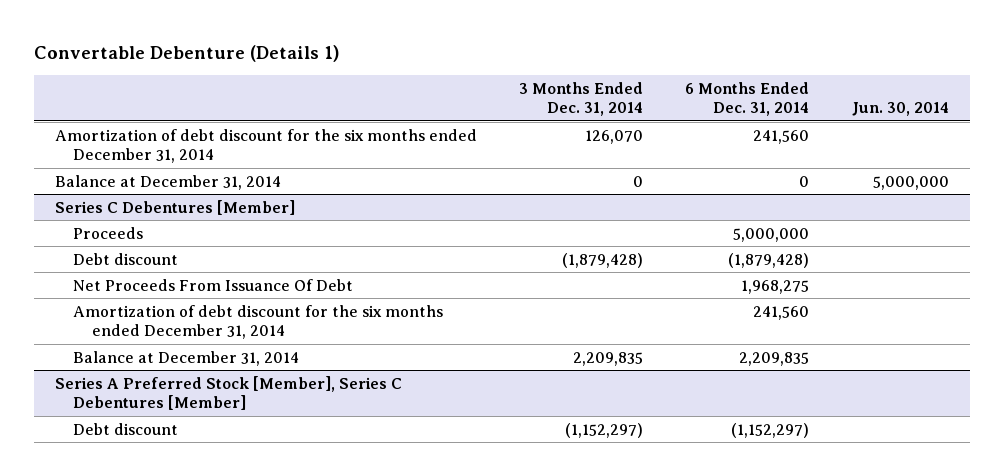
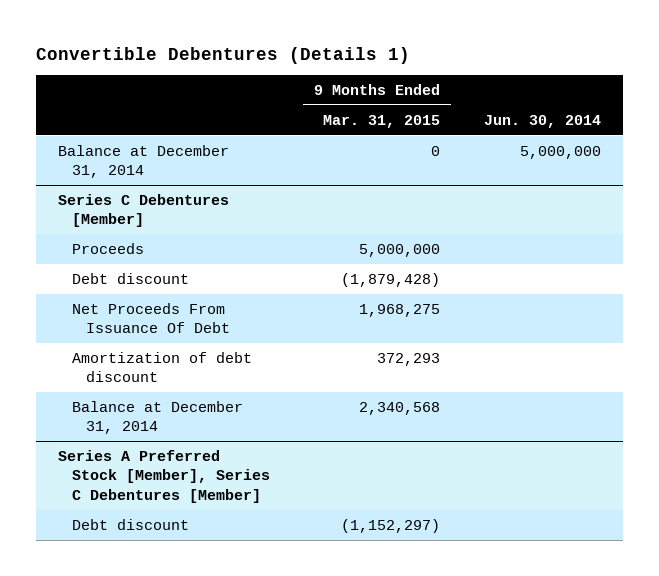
- Convertable Debenture (Details 1)
+ Convertible Debentures (Details 1)
- | 3 Months Ended Dec. 31, 2014 | 6 Months Ended Dec. 31, 2014 | Jun. 30, 2014
+ | 9 Months Ended Mar. 31, 2015 | Jun. 30, 2014
- Amortization of debt discount for the six months ended December 31, 2014 | 126,070 | 241,560 |
@ Series C Debentures [Member]
- Amortization of debt discount for the six months ended December 31, 2014 | | 241,560 |
+ Amortization of debt discount | 372,293 |

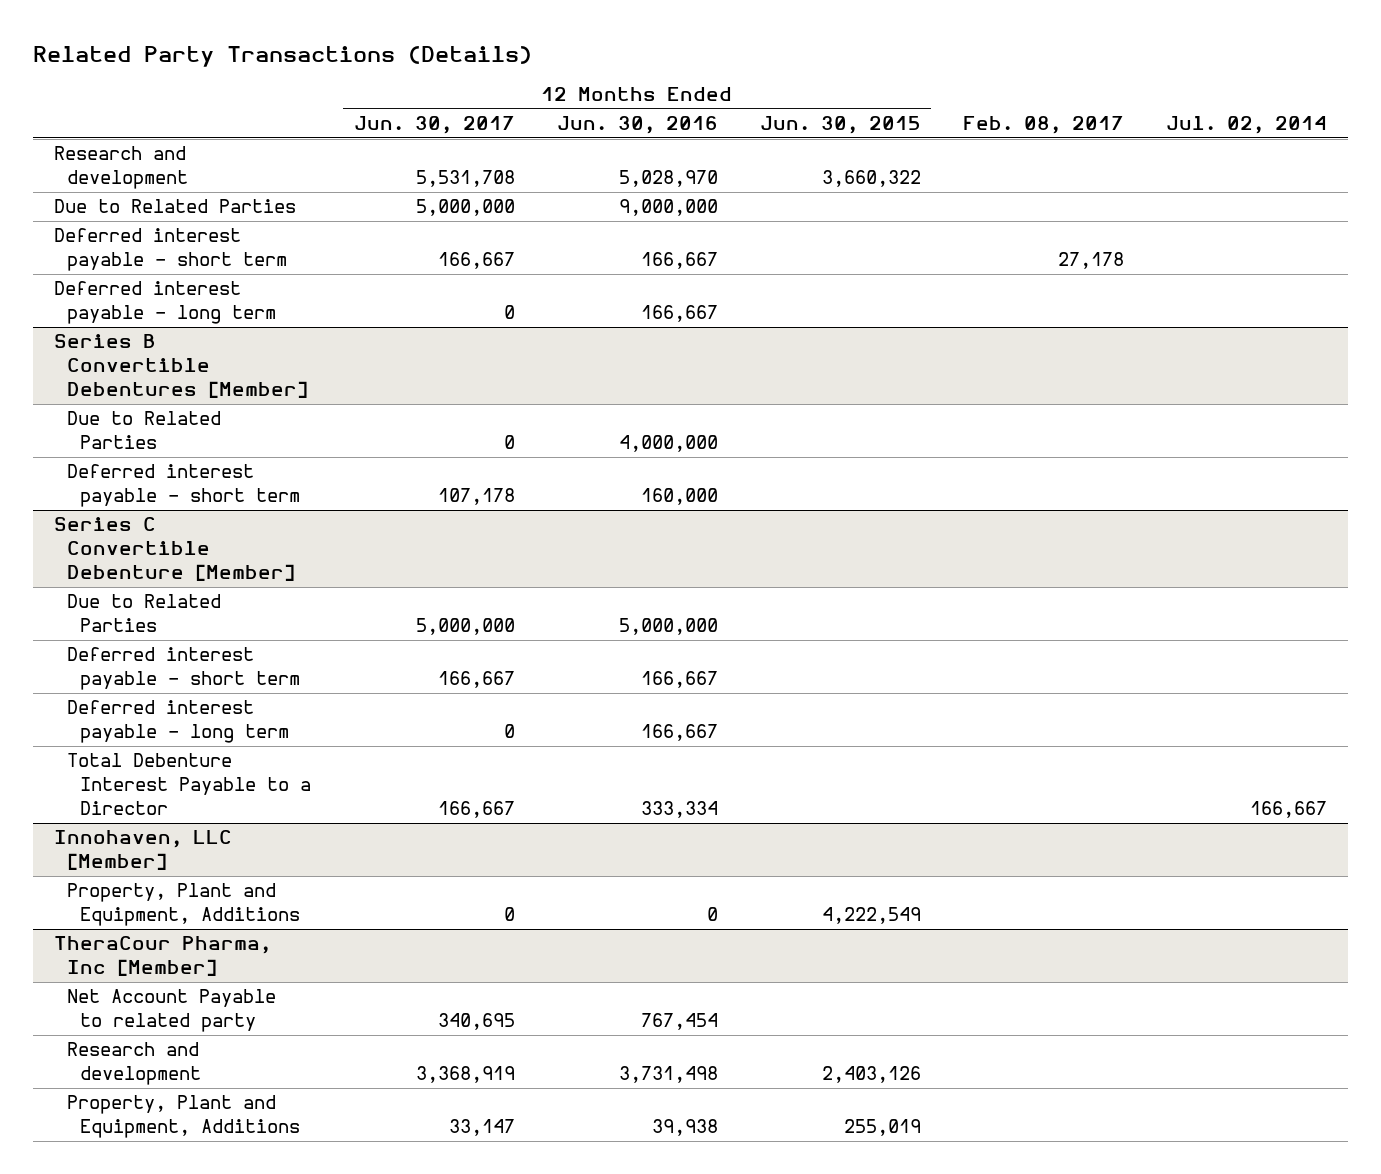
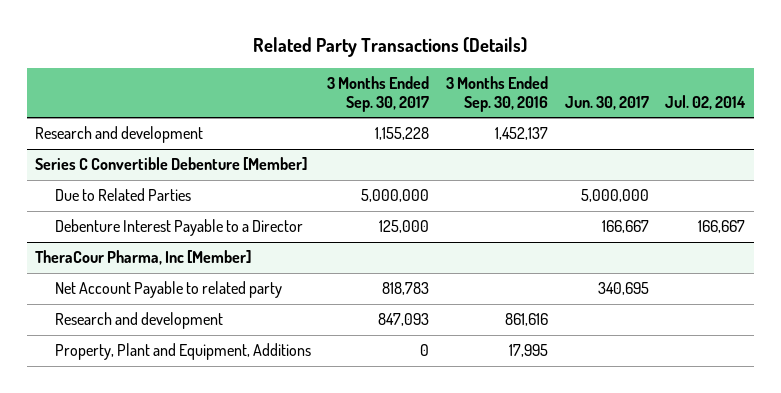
- | 12 Months Ended Jun. 30, 2017 | 12 Months Ended Jun. 30, 2016 | 12 Months Ended Jun. 30, 2015 | Feb. 08, 2017 | Jul. 02, 2014
+ | 3 Months Ended Sep. 30, 2017 | 3 Months Ended Sep. 30, 2016 | Jun. 30, 2017 | Jul. 02, 2014
- Due to Related Parties | 5,000,000 | 9,000,000 | | |
- Deferred interest payable - short term | 166,667 | 166,667 | | 27,178 |
- Deferred interest payable - long term | 0 | 166,667 | | |
- Series B Convertible Debentures [Member]
- Due to Related Parties | 0 | 4,000,000 | | |
- Deferred interest payable - short term | 107,178 | 160,000 | | |
@ Series C Convertible Debenture [Member]
- Deferred interest payable - short term | 166,667 | 166,667 | | |
- Deferred interest payable - long term | 0 | 166,667 | | |
- Total Debenture Interest Payable to a Director | 166,667 | 333,334 | | | 166,667
- Innohaven, LLC [Member]
- Property, Plant and Equipment, Additions | 0 | 0 | 4,222,549 | |
@ Series C Convertible Debenture [Member]
+ Debenture Interest Payable to a Director | 125,000 | | 166,667 | 166,667

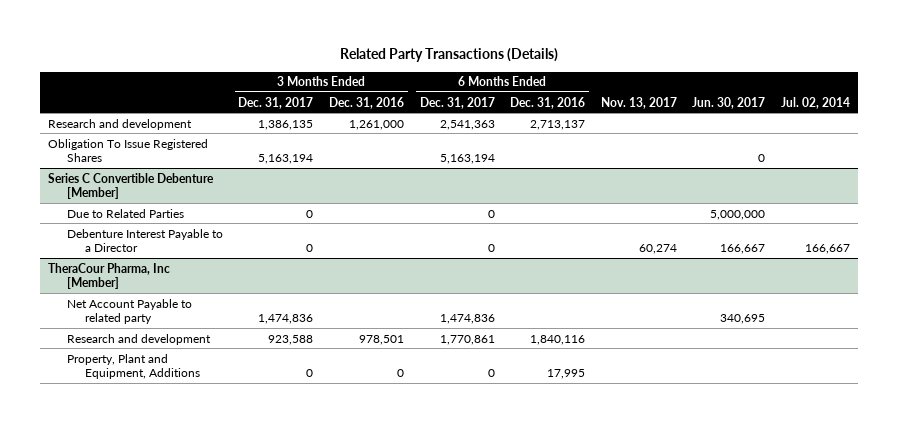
- | 3 Months Ended Sep. 30, 2017 | 3 Months Ended Sep. 30, 2016 | Jun. 30, 2017 | Jul. 02, 2014
+ | 3 Months Ended Dec. 31, 2017 | 3 Months Ended Dec. 31, 2016 | 6 Months Ended Dec. 31, 2017 | 6 Months Ended Dec. 31, 2016 | Nov. 13, 2017 | Jun. 30, 2017 | Jul. 02, 2014
+ Obligation To Issue Registered Shares | 5,163,194 | | 5,163,194 | | | 0 |

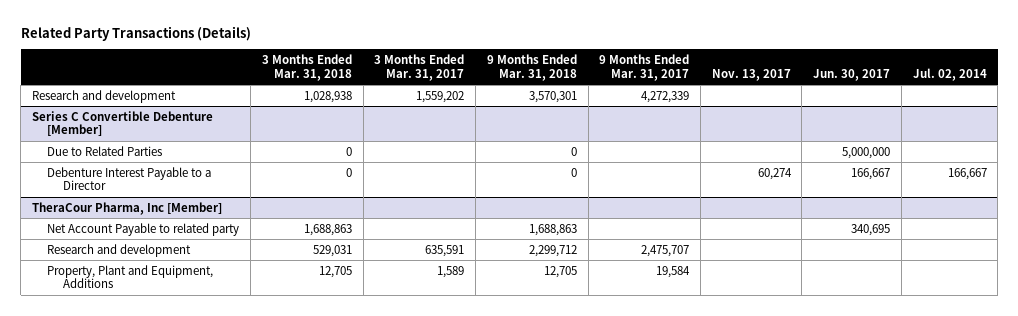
- | 3 Months Ended Dec. 31, 2017 | 3 Months Ended Dec. 31, 2016 | 6 Months Ended Dec. 31, 2017 | 6 Months Ended Dec. 31, 2016 | Nov. 13, 2017 | Jun. 30, 2017 | Jul. 02, 2014
+ | 3 Months Ended Mar. 31, 2018 | 3 Months Ended Mar. 31, 2017 | 9 Months Ended Mar. 31, 2018 | 9 Months Ended Mar. 31, 2017 | Nov. 13, 2017 | Jun. 30, 2017 | Jul. 02, 2014
- Obligation To Issue Registered Shares | 5,163,194 | | 5,163,194 | | | 0 |

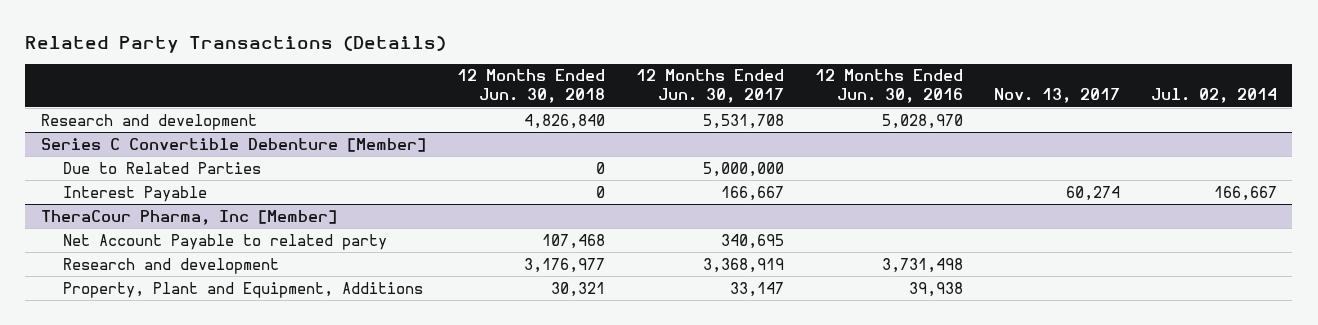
- | 3 Months Ended Mar. 31, 2018 | 3 Months Ended Mar. 31, 2017 | 9 Months Ended Mar. 31, 2018 | 9 Months Ended Mar. 31, 2017 | Nov. 13, 2017 | Jun. 30, 2017 | Jul. 02, 2014
+ | 12 Months Ended Jun. 30, 2018 | 12 Months Ended Jun. 30, 2017 | 12 Months Ended Jun. 30, 2016 | Nov. 13, 2017 | Jul. 02, 2014
@ Series C Convertible Debenture [Member]
- Debenture Interest Payable to a Director | 0 | | 0 | | 60,274 | 166,667 | 166,667
+ Interest Payable | 0 | 166,667 | | 60,274 | 166,667

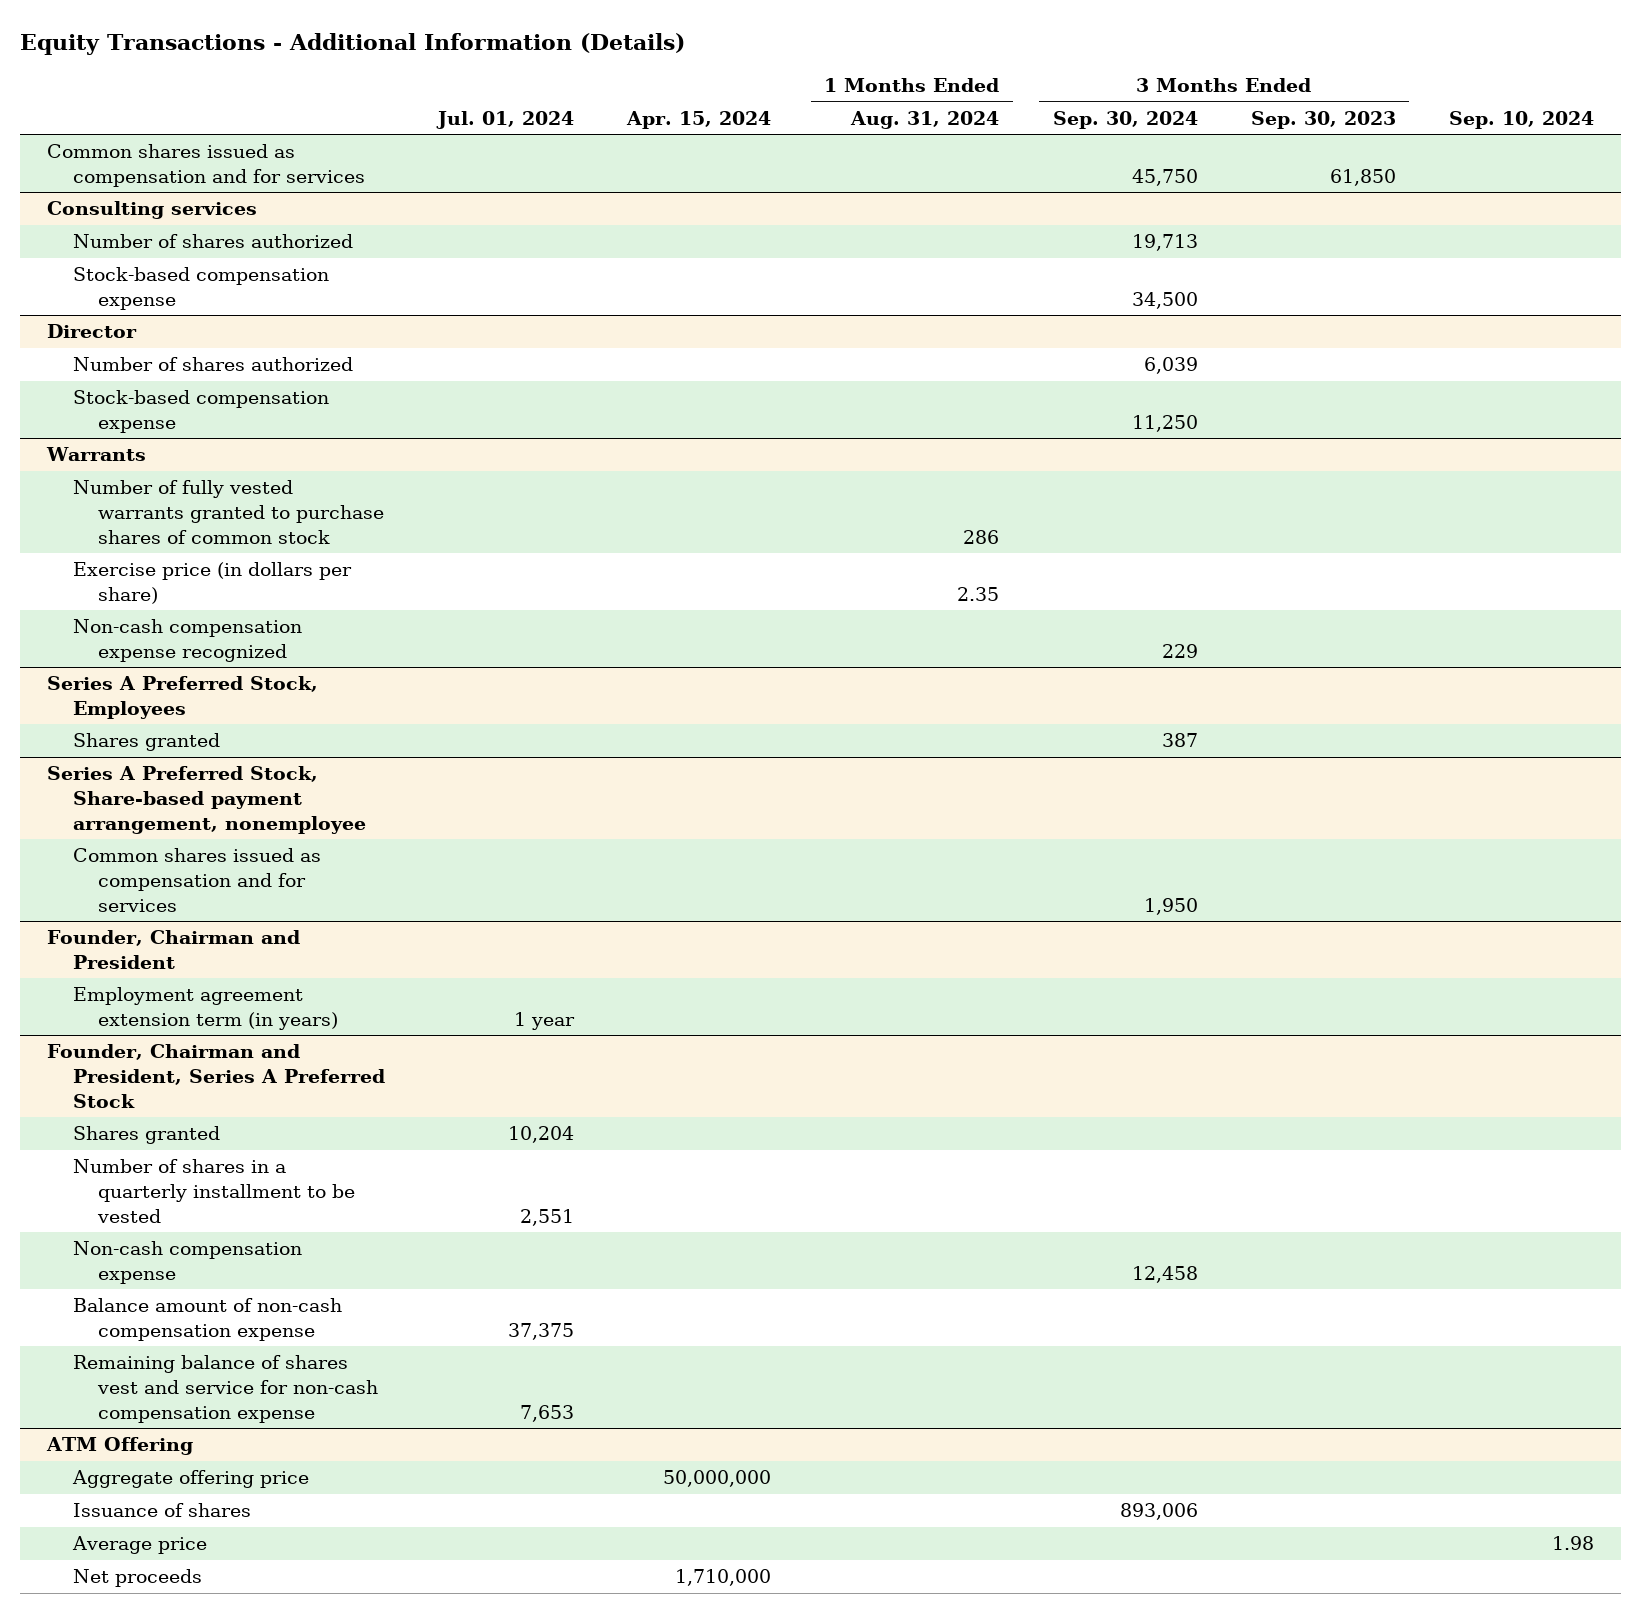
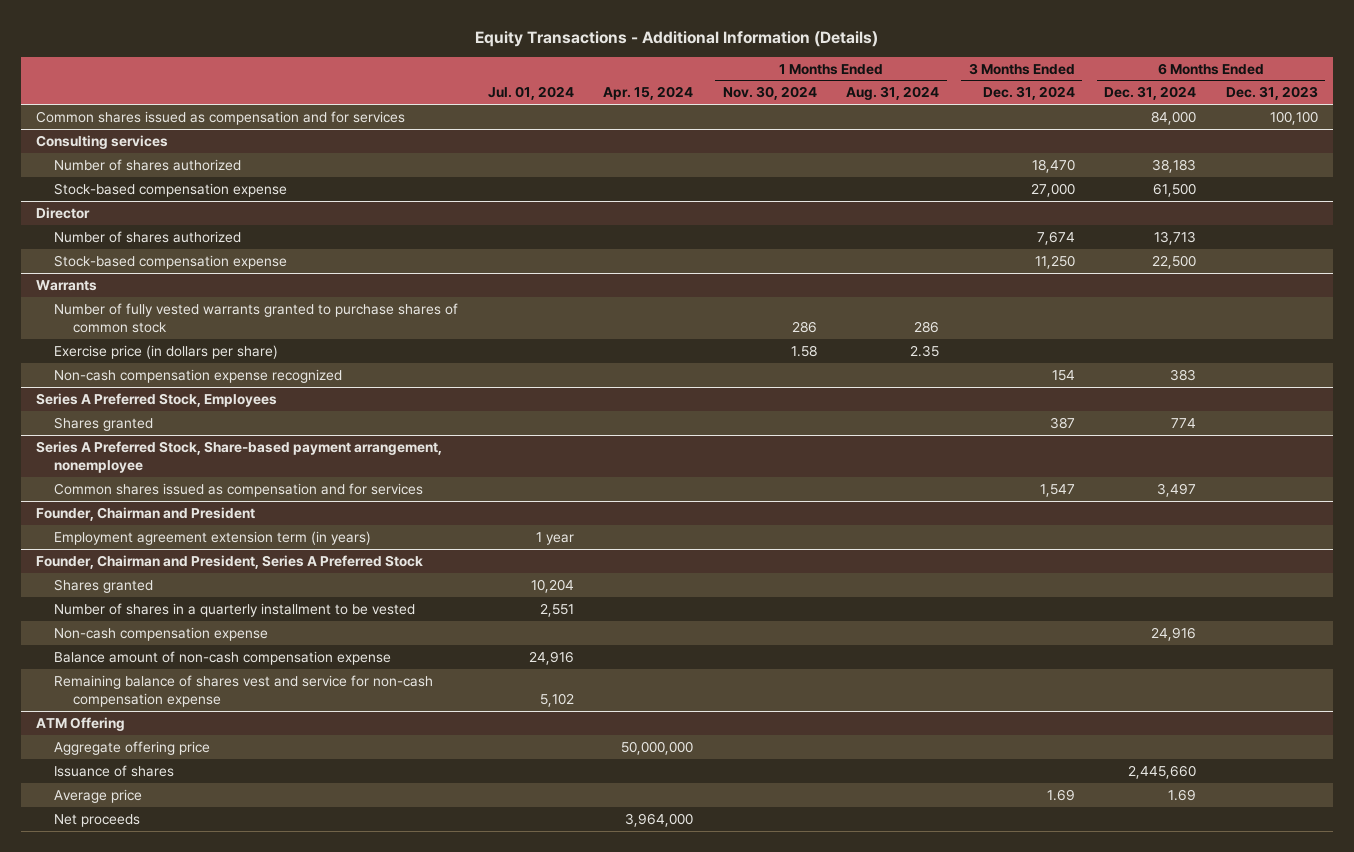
- | Jul. 01, 2024 | Apr. 15, 2024 | 1 Months Ended Aug. 31, 2024 | 3 Months Ended Sep. 30, 2024 | 3 Months Ended Sep. 30, 2023 | Sep. 10, 2024
+ | Jul. 01, 2024 | Apr. 15, 2024 | 1 Months Ended Nov. 30, 2024 | 1 Months Ended Aug. 31, 2024 | 3 Months Ended Dec. 31, 2024 | 6 Months Ended Dec. 31, 2024 | 6 Months Ended Dec. 31, 2023
@ Founder, Chairman and President, Series A Preferred Stock
- Balance amount of non-cash compensation expense | 37,375 | | | | |
- Remaining balance of shares vest and service for non-cash compensation expense | 7,653 | | | | |
+ Balance amount of non-cash compensation expense | 24,916 | | | | | |
+ Remaining balance of shares vest and service for non-cash compensation expense | 5,102 | | | | | |
@ ATM Offering
- Net proceeds | | 1,710,000 | | | |
+ Net proceeds | | 3,964,000 | | | | |

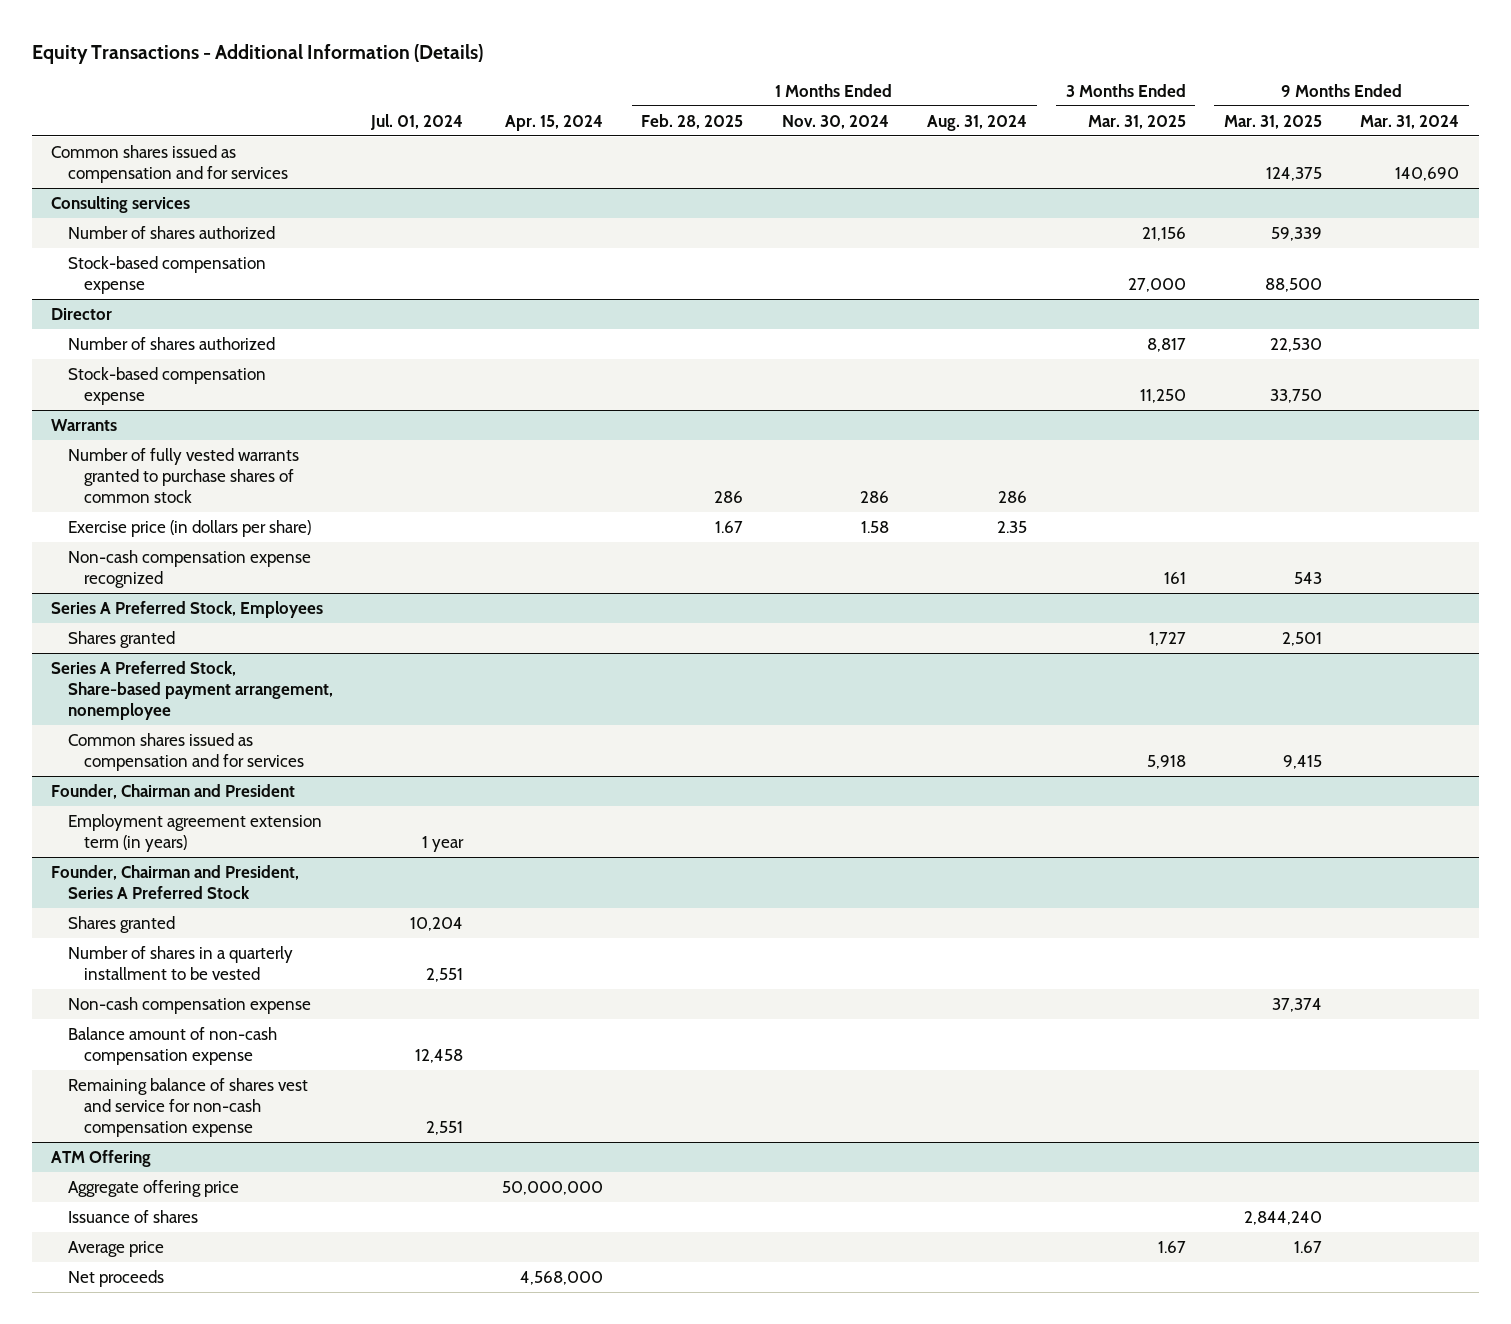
- | Jul. 01, 2024 | Apr. 15, 2024 | 1 Months Ended Nov. 30, 2024 | 1 Months Ended Aug. 31, 2024 | 3 Months Ended Dec. 31, 2024 | 6 Months Ended Dec. 31, 2024 | 6 Months Ended Dec. 31, 2023
+ | Jul. 01, 2024 | Apr. 15, 2024 | 1 Months Ended Feb. 28, 2025 | 1 Months Ended Nov. 30, 2024 | 1 Months Ended Aug. 31, 2024 | 3 Months Ended Mar. 31, 2025 | 9 Months Ended Mar. 31, 2025 | 9 Months Ended Mar. 31, 2024
@ Founder, Chairman and President, Series A Preferred Stock
- Balance amount of non-cash compensation expense | 24,916 | | | | | |
- Remaining balance of shares vest and service for non-cash compensation expense | 5,102 | | | | | |
+ Balance amount of non-cash compensation expense | 12,458 | | | | | | |
+ Remaining balance of shares vest and service for non-cash compensation expense | 2,551 | | | | | | |
@ ATM Offering
- Net proceeds | | 3,964,000 | | | | |
+ Net proceeds | | 4,568,000 | | | | | |

